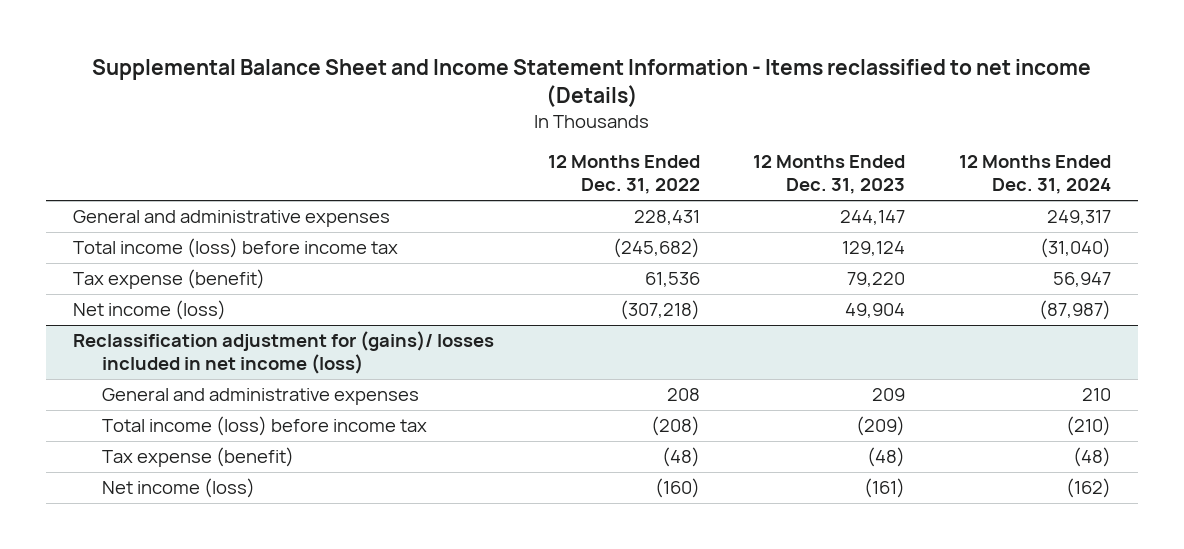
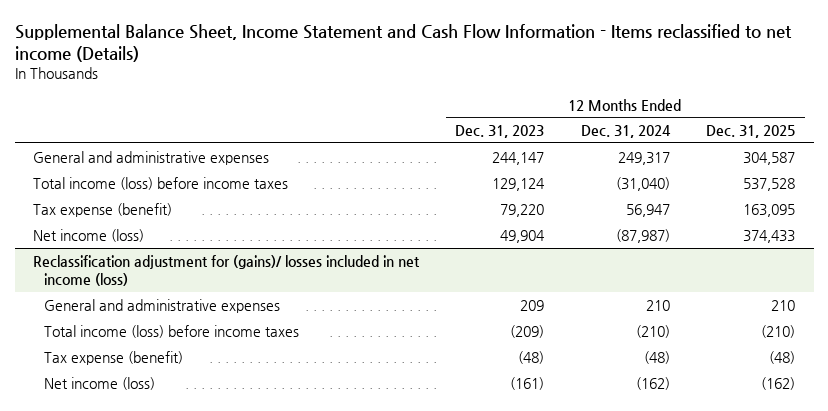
- Supplemental Balance Sheet and Income Statement Information - Items reclassified to net income (Details)
+ Supplemental Balance Sheet, Income Statement and Cash Flow Information - Items reclassified to net income (Details)
- | 12 Months Ended Dec. 31, 2022 | 12 Months Ended Dec. 31, 2023 | 12 Months Ended Dec. 31, 2024
+ | 12 Months Ended Dec. 31, 2023 | 12 Months Ended Dec. 31, 2024 | 12 Months Ended Dec. 31, 2025
- Total income (loss) before income tax | (245,682) | 129,124 | (31,040)
+ Total income (loss) before income taxes | 129,124 | (31,040) | 537,528
@ Reclassification adjustment for (gains)/ losses included in net income (loss)
- Total income (loss) before income tax | (208) | (209) | (210)
+ Total income (loss) before income taxes | (209) | (210) | (210)

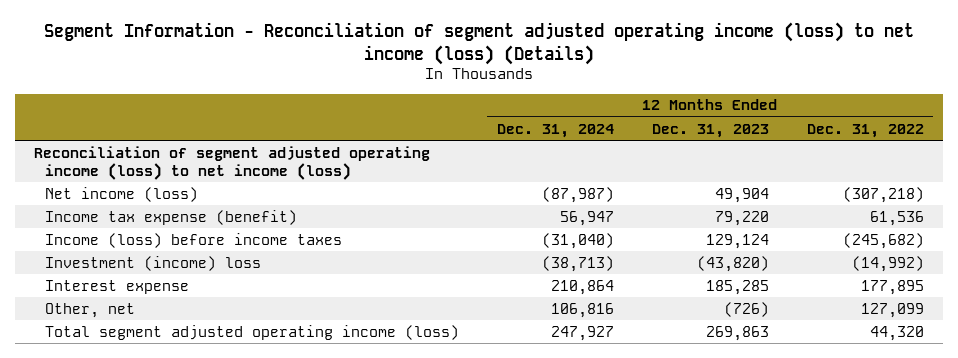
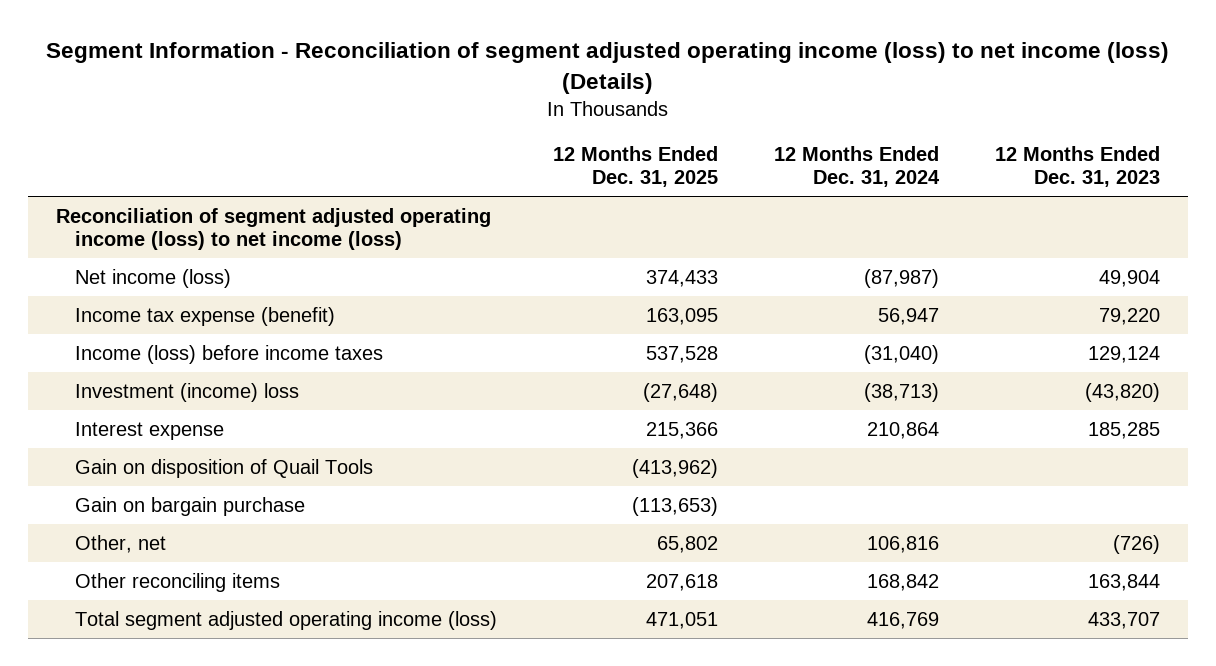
- | 12 Months Ended Dec. 31, 2024 | 12 Months Ended Dec. 31, 2023 | 12 Months Ended Dec. 31, 2022
+ | 12 Months Ended Dec. 31, 2025 | 12 Months Ended Dec. 31, 2024 | 12 Months Ended Dec. 31, 2023
+ Gain on disposition of Quail Tools | (413,962) | |
+ Gain on bargain purchase | (113,653) | |
- Total segment adjusted operating income (loss) | 247,927 | 269,863 | 44,320
+ Other reconciling items | 207,618 | 168,842 | 163,844
+ Total segment adjusted operating income (loss) | 471,051 | 416,769 | 433,707

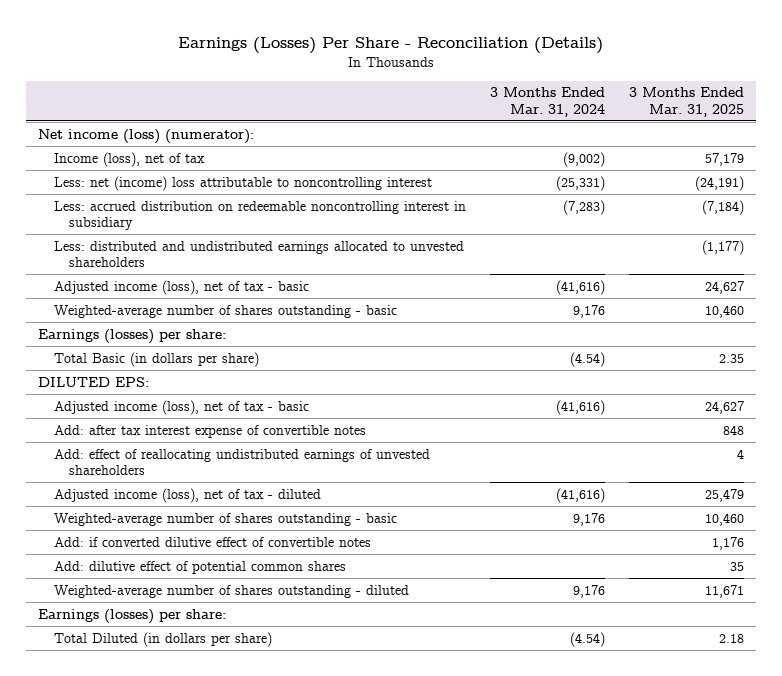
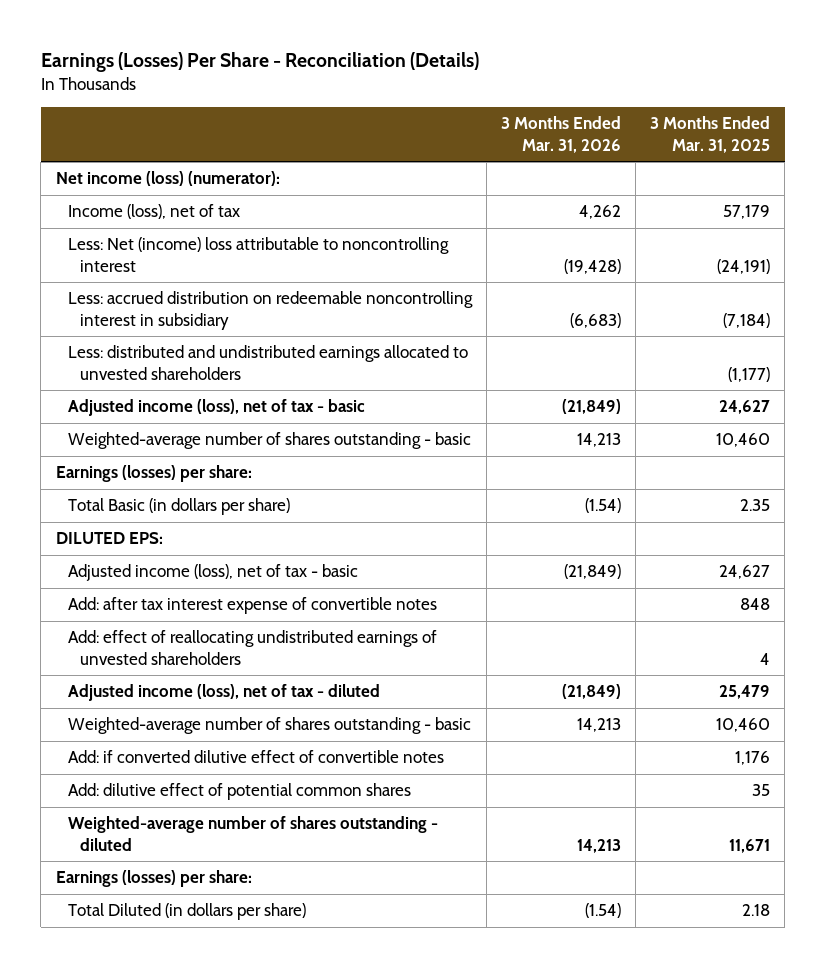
- | 3 Months Ended Mar. 31, 2024 | 3 Months Ended Mar. 31, 2025
+ | 3 Months Ended Mar. 31, 2026 | 3 Months Ended Mar. 31, 2025
- Less: net (income) loss attributable to noncontrolling interest | (25,331) | (24,191)
+ Less: Net (income) loss attributable to noncontrolling interest | (19,428) | (24,191)

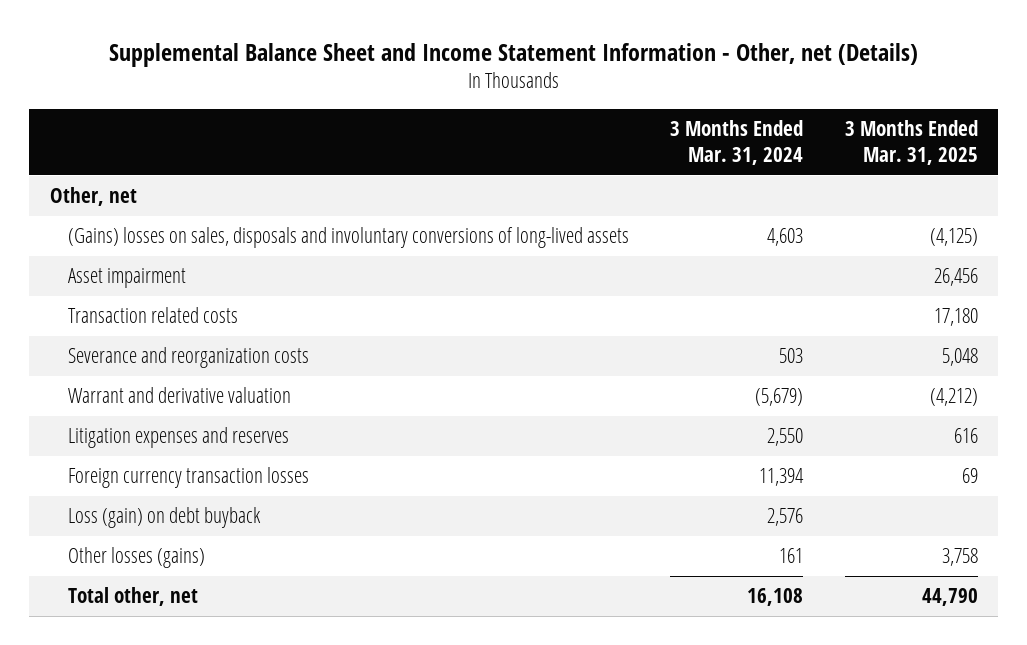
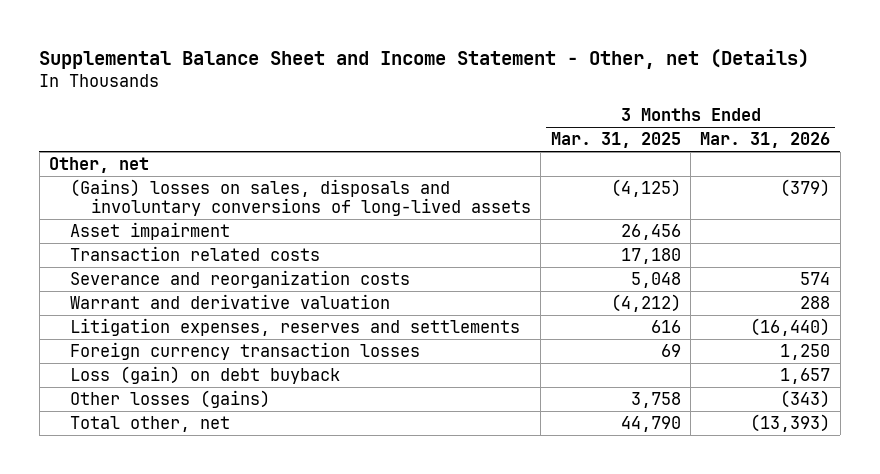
- Supplemental Balance Sheet and Income Statement Information - Other, net (Details)
+ Supplemental Balance Sheet and Income Statement - Other, net (Details)
- | 3 Months Ended Mar. 31, 2024 | 3 Months Ended Mar. 31, 2025
+ | 3 Months Ended Mar. 31, 2025 | 3 Months Ended Mar. 31, 2026
- Litigation expenses and reserves | 2,550 | 616
+ Litigation expenses, reserves and settlements | 616 | (16,440)

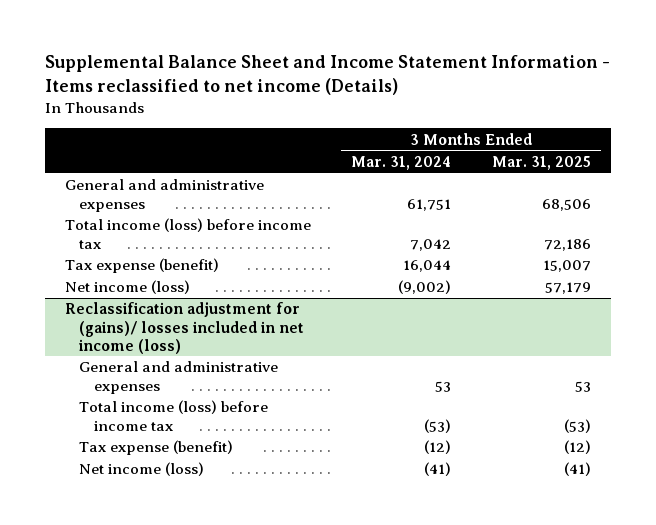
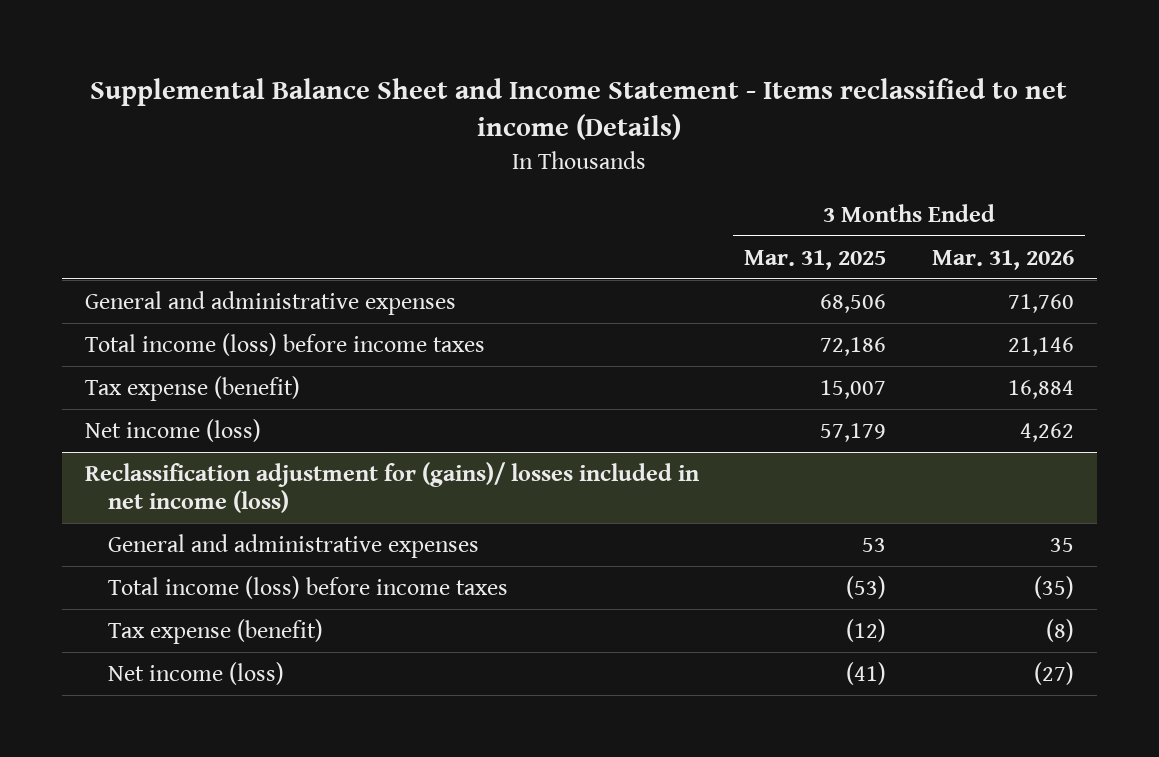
- Supplemental Balance Sheet and Income Statement Information - Items reclassified to net income (Details)
+ Supplemental Balance Sheet and Income Statement - Items reclassified to net income (Details)
- | 3 Months Ended Mar. 31, 2024 | 3 Months Ended Mar. 31, 2025
+ | 3 Months Ended Mar. 31, 2025 | 3 Months Ended Mar. 31, 2026
- Total income (loss) before income tax | 7,042 | 72,186
+ Total income (loss) before income taxes | 72,186 | 21,146
@ Reclassification adjustment for (gains)/ losses included in net income (loss)
- Total income (loss) before income tax | (53) | (53)
+ Total income (loss) before income taxes | (53) | (35)

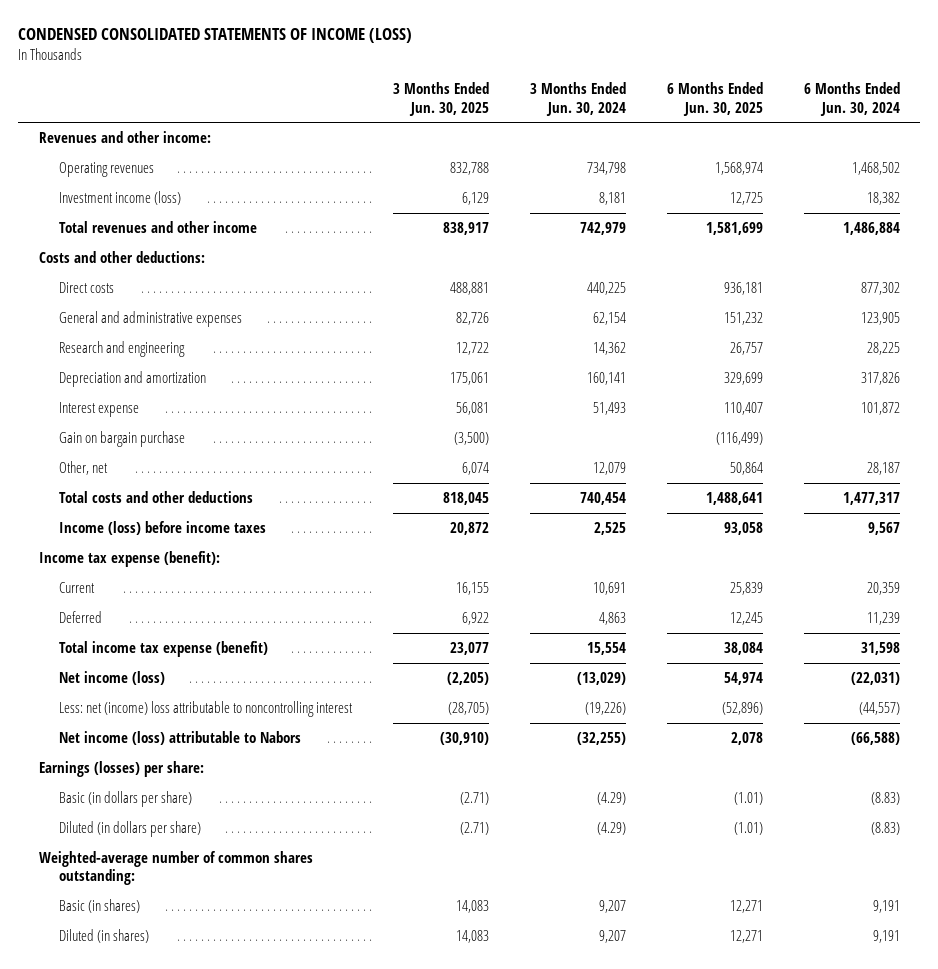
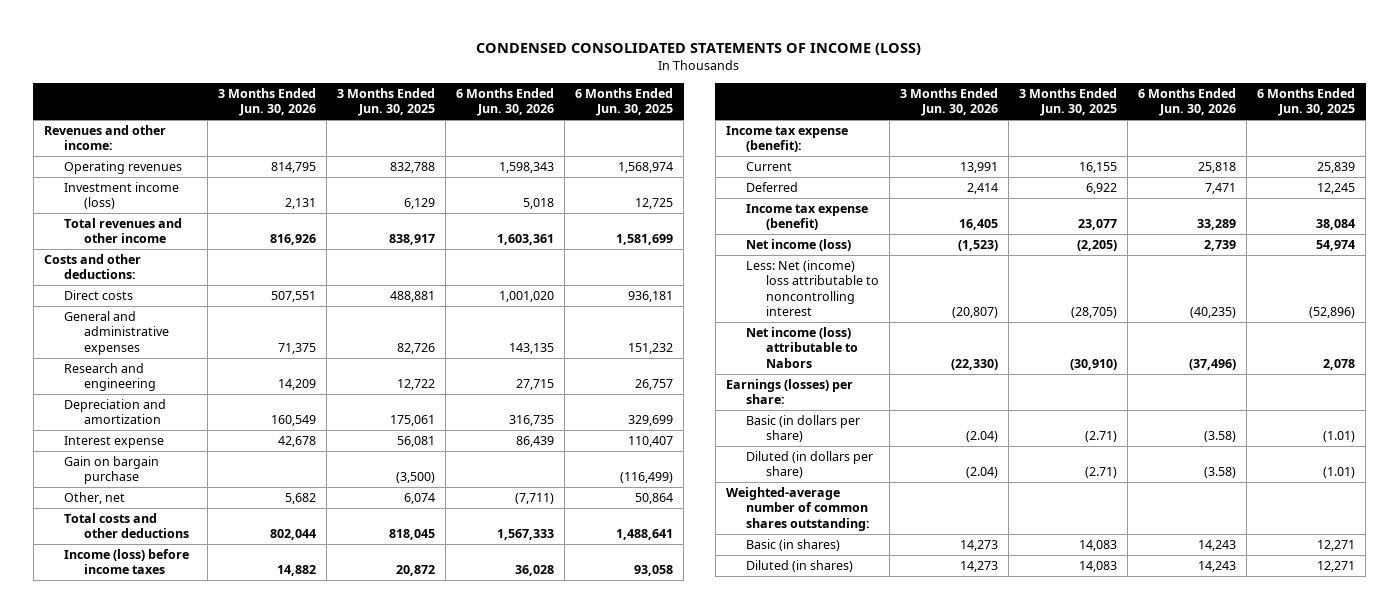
- | 3 Months Ended Jun. 30, 2025 | 3 Months Ended Jun. 30, 2024 | 6 Months Ended Jun. 30, 2025 | 6 Months Ended Jun. 30, 2024
+ | 3 Months Ended Jun. 30, 2026 | 3 Months Ended Jun. 30, 2025 | 6 Months Ended Jun. 30, 2026 | 6 Months Ended Jun. 30, 2025
- Total income tax expense (benefit) | 23,077 | 15,554 | 38,084 | 31,598
+ Income tax expense (benefit) | 16,405 | 23,077 | 33,289 | 38,084
- Less: net (income) loss attributable to noncontrolling interest | (28,705) | (19,226) | (52,896) | (44,557)
+ Less: Net (income) loss attributable to noncontrolling interest | (20,807) | (28,705) | (40,235) | (52,896)

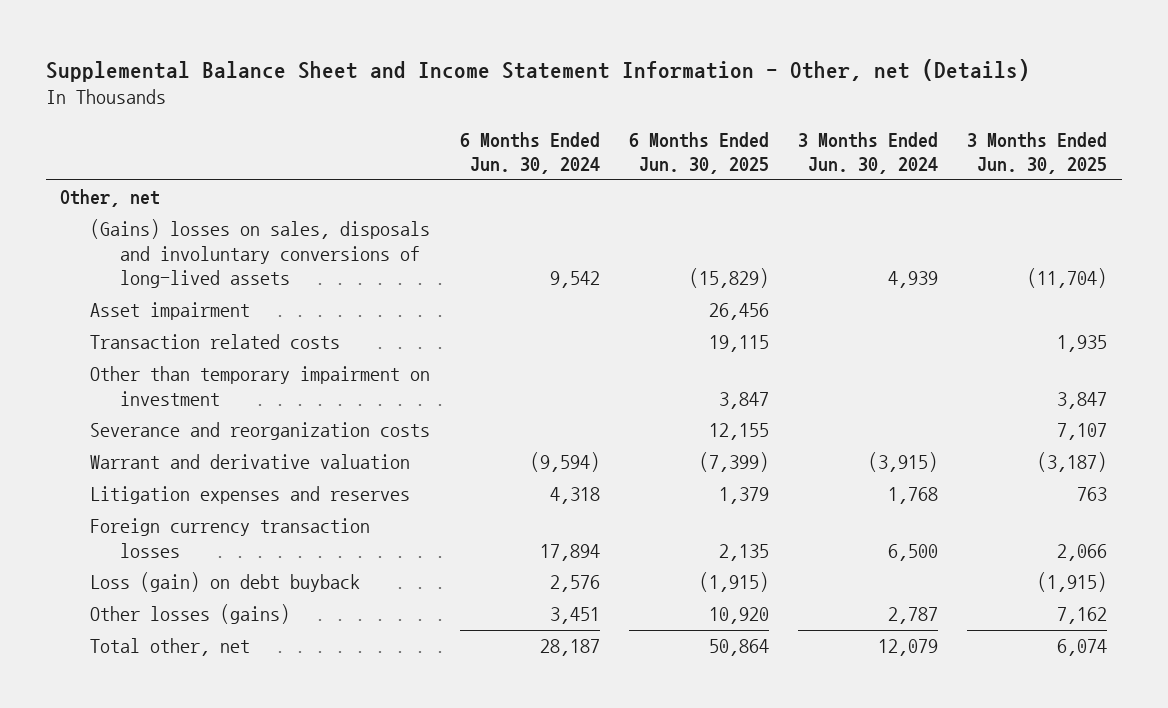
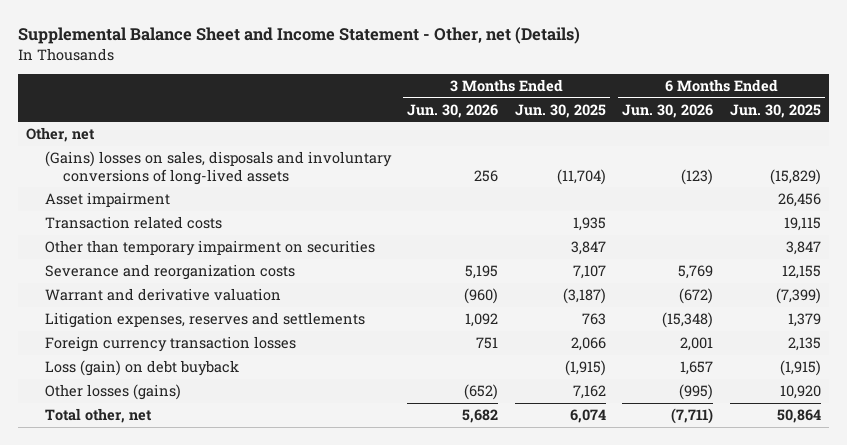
- Supplemental Balance Sheet and Income Statement Information - Other, net (Details)
+ Supplemental Balance Sheet and Income Statement - Other, net (Details)
- | 6 Months Ended Jun. 30, 2024 | 6 Months Ended Jun. 30, 2025 | 3 Months Ended Jun. 30, 2024 | 3 Months Ended Jun. 30, 2025
+ | 3 Months Ended Jun. 30, 2026 | 3 Months Ended Jun. 30, 2025 | 6 Months Ended Jun. 30, 2026 | 6 Months Ended Jun. 30, 2025
- Other than temporary impairment on investment | | 3,847 | | 3,847
+ Other than temporary impairment on securities | | 3,847 | | 3,847
- Litigation expenses and reserves | 4,318 | 1,379 | 1,768 | 763
+ Litigation expenses, reserves and settlements | 1,092 | 763 | (15,348) | 1,379

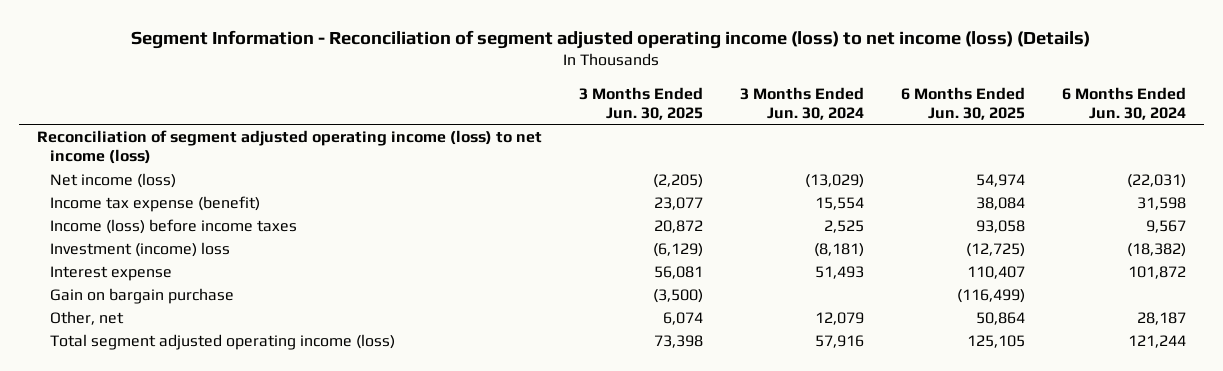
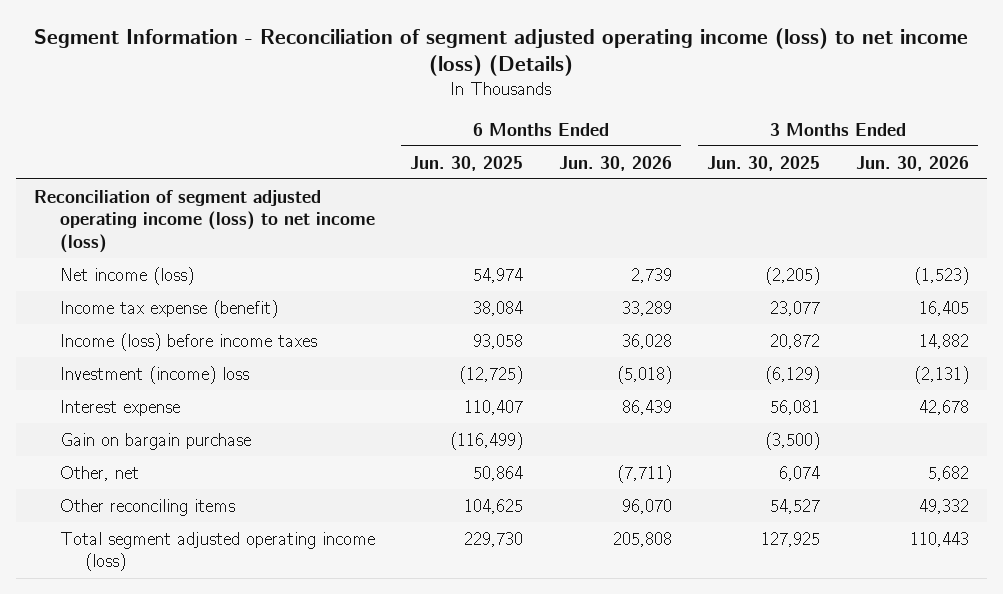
- | 3 Months Ended Jun. 30, 2025 | 3 Months Ended Jun. 30, 2024 | 6 Months Ended Jun. 30, 2025 | 6 Months Ended Jun. 30, 2024
+ | 6 Months Ended Jun. 30, 2025 | 6 Months Ended Jun. 30, 2026 | 3 Months Ended Jun. 30, 2025 | 3 Months Ended Jun. 30, 2026
- Total segment adjusted operating income (loss) | 73,398 | 57,916 | 125,105 | 121,244
+ Other reconciling items | 104,625 | 96,070 | 54,527 | 49,332
+ Total segment adjusted operating income (loss) | 229,730 | 205,808 | 127,925 | 110,443

